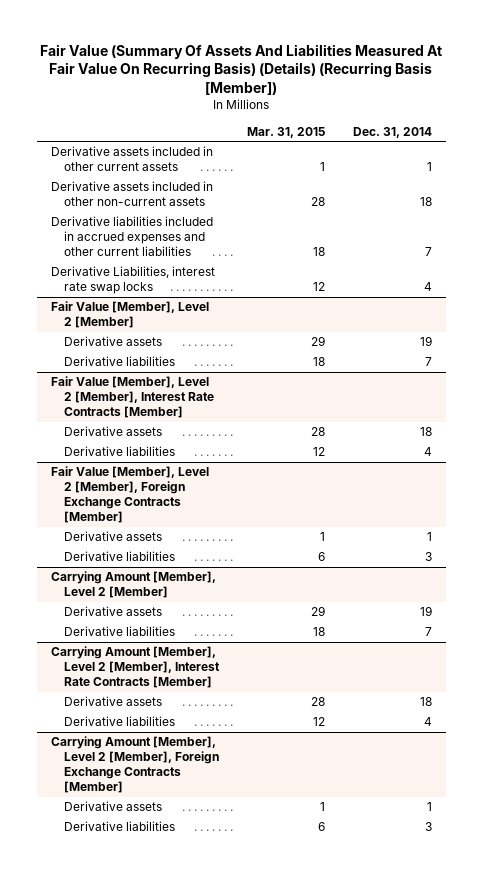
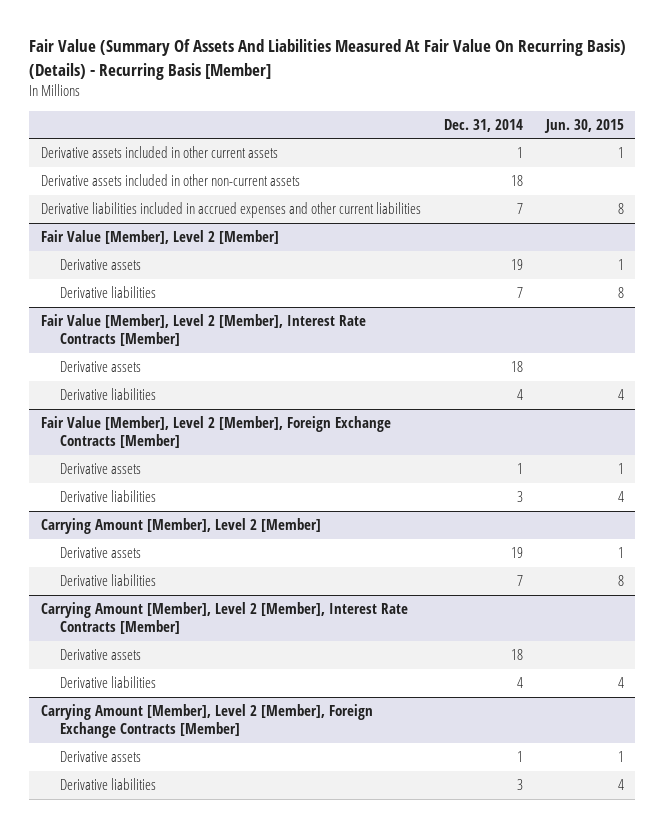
- Fair Value (Summary Of Assets And Liabilities Measured At Fair Value On Recurring Basis) (Details) (Recurring Basis [Member])
+ Fair Value (Summary Of Assets And Liabilities Measured At Fair Value On Recurring Basis) (Details) - Recurring Basis [Member]
- | Mar. 31, 2015 | Dec. 31, 2014
+ | Dec. 31, 2014 | Jun. 30, 2015
- Derivative Liabilities, interest rate swap locks | 12 | 4

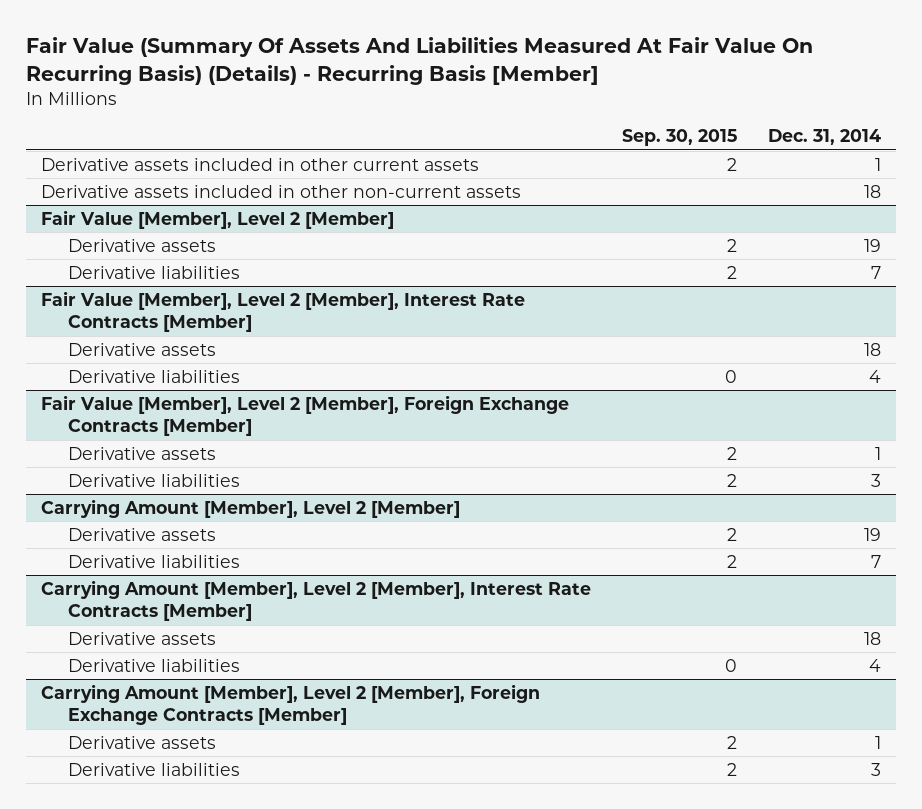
- | Dec. 31, 2014 | Jun. 30, 2015
+ | Sep. 30, 2015 | Dec. 31, 2014
- Derivative liabilities included in accrued expenses and other current liabilities | 7 | 8

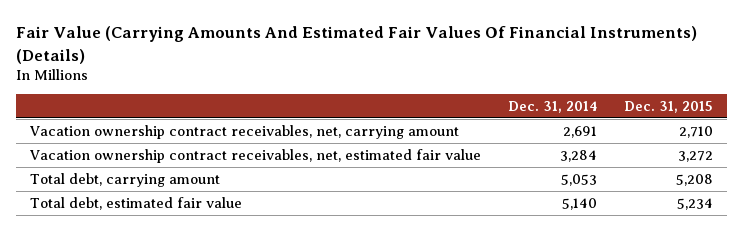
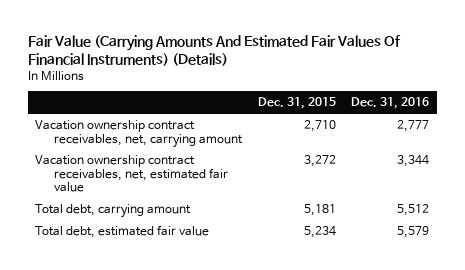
- | Dec. 31, 2014 | Dec. 31, 2015
+ | Dec. 31, 2015 | Dec. 31, 2016
- Total debt, carrying amount | 5,053 | 5,208
+ Total debt, carrying amount | 5,181 | 5,512

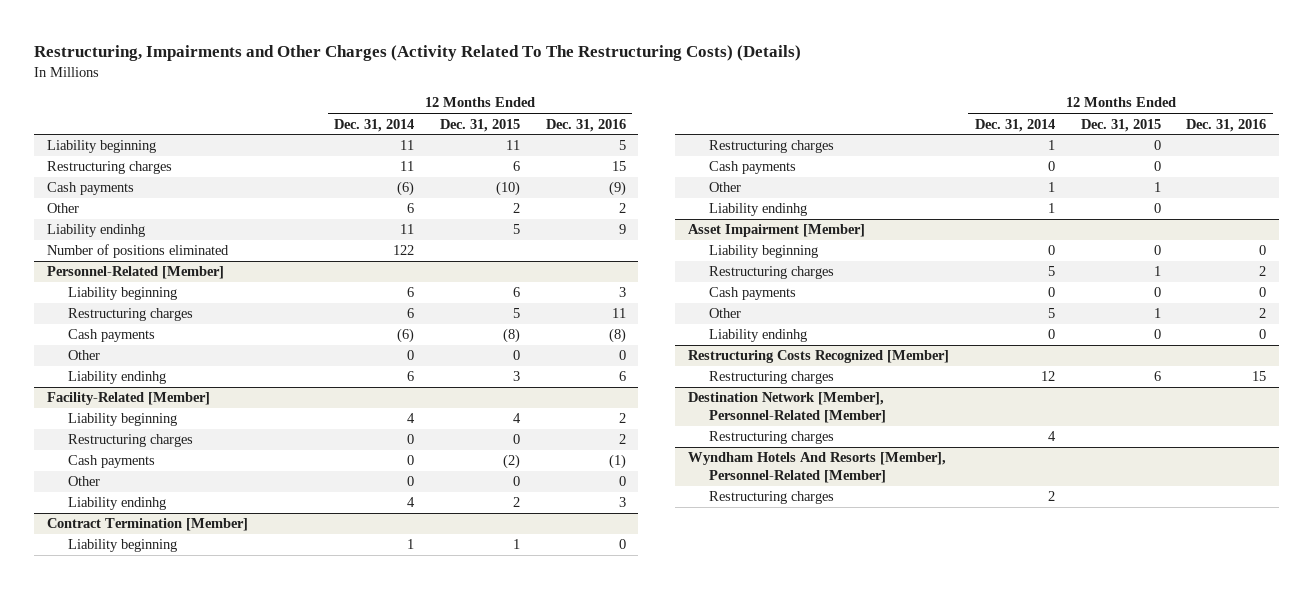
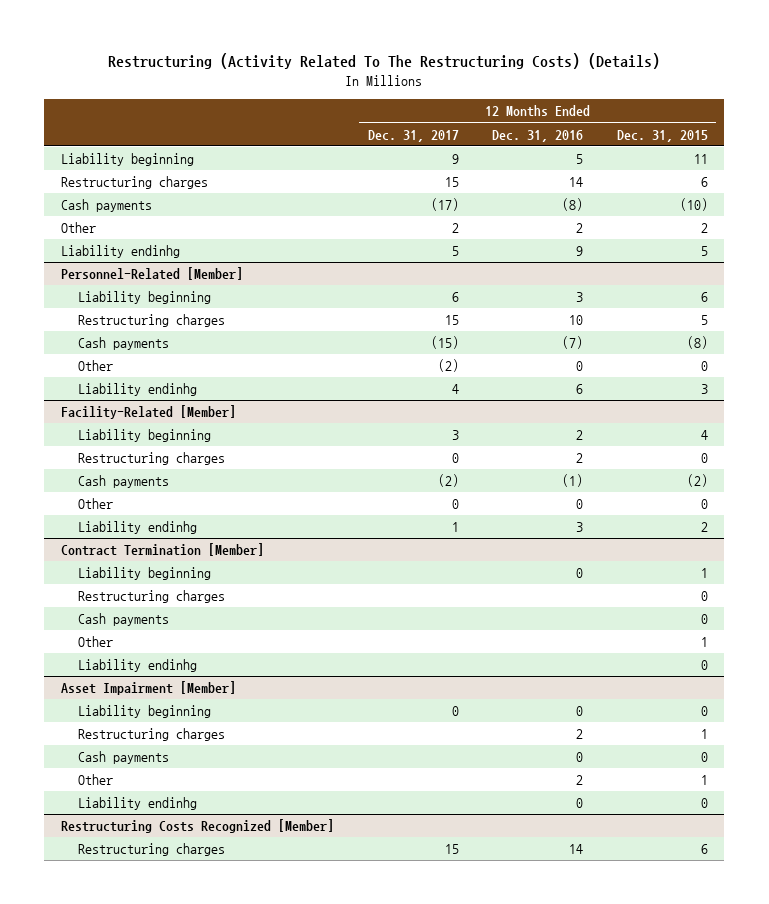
- Restructuring, Impairments and Other Charges (Activity Related To The Restructuring Costs) (Details)
+ Restructuring (Activity Related To The Restructuring Costs) (Details)
- | 12 Months Ended Dec. 31, 2014 | 12 Months Ended Dec. 31, 2015 | 12 Months Ended Dec. 31, 2016
+ | 12 Months Ended Dec. 31, 2017 | 12 Months Ended Dec. 31, 2016 | 12 Months Ended Dec. 31, 2015
- Restructuring charges | 11 | 6 | 15
- Cash payments | (6) | (10) | (9)
+ Restructuring charges | 15 | 14 | 6
+ Cash payments | (17) | (8) | (10)
- Number of positions eliminated | 122 | |
@ Personnel-Related [Member]
- Restructuring charges | 6 | 5 | 11
- Cash payments | (6) | (8) | (8)
+ Restructuring charges | 15 | 10 | 5
+ Cash payments | (15) | (7) | (8)
@ Restructuring Costs Recognized [Member]
- Restructuring charges | 12 | 6 | 15
- Destination Network [Member], Personnel-Related [Member]
- Restructuring charges | 4 | |
- Wyndham Hotels And Resorts [Member], Personnel-Related [Member]
- Restructuring charges | 2 | |
@ Restructuring Costs Recognized [Member]
+ Restructuring charges | 15 | 14 | 6

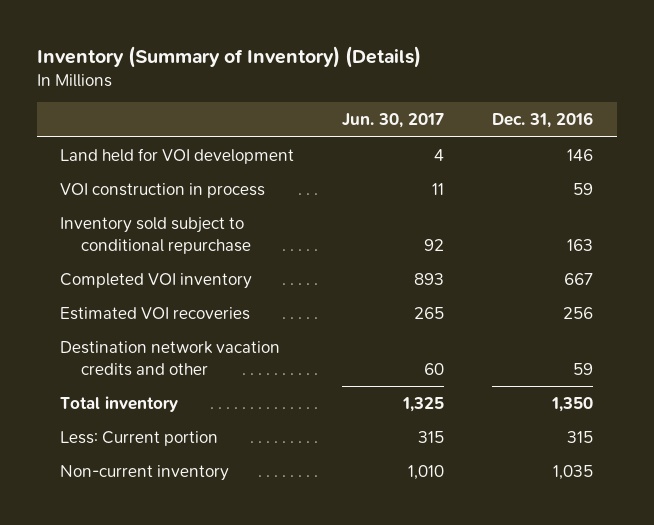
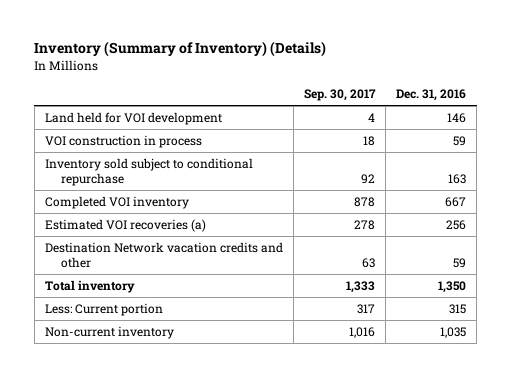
- | Jun. 30, 2017 | Dec. 31, 2016
+ | Sep. 30, 2017 | Dec. 31, 2016
- Estimated VOI recoveries | 265 | 256
- Destination network vacation credits and other | 60 | 59
+ Estimated VOI recoveries (a) | 278 | 256
+ Destination Network vacation credits and other | 63 | 59

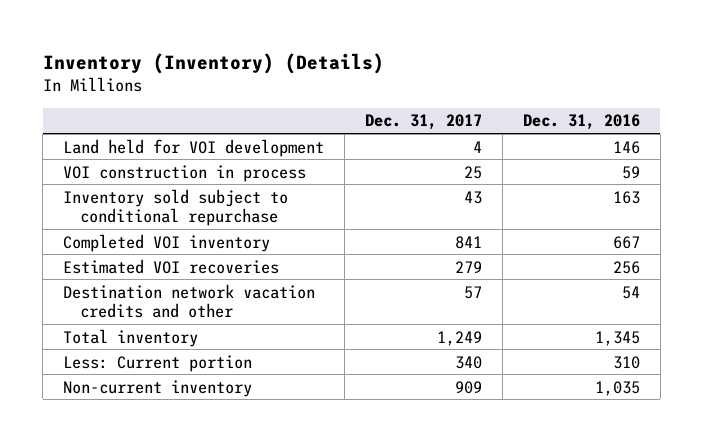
- Inventory (Summary of Inventory) (Details)
+ Inventory (Inventory) (Details)
- | Sep. 30, 2017 | Dec. 31, 2016
+ | Dec. 31, 2017 | Dec. 31, 2016
- Estimated VOI recoveries (a) | 278 | 256
- Destination Network vacation credits and other | 63 | 59
- Total inventory | 1,333 | 1,350
- Less: Current portion | 317 | 315
+ Estimated VOI recoveries | 279 | 256
+ Destination network vacation credits and other | 57 | 54
+ Total inventory | 1,249 | 1,345
+ Less: Current portion | 340 | 310

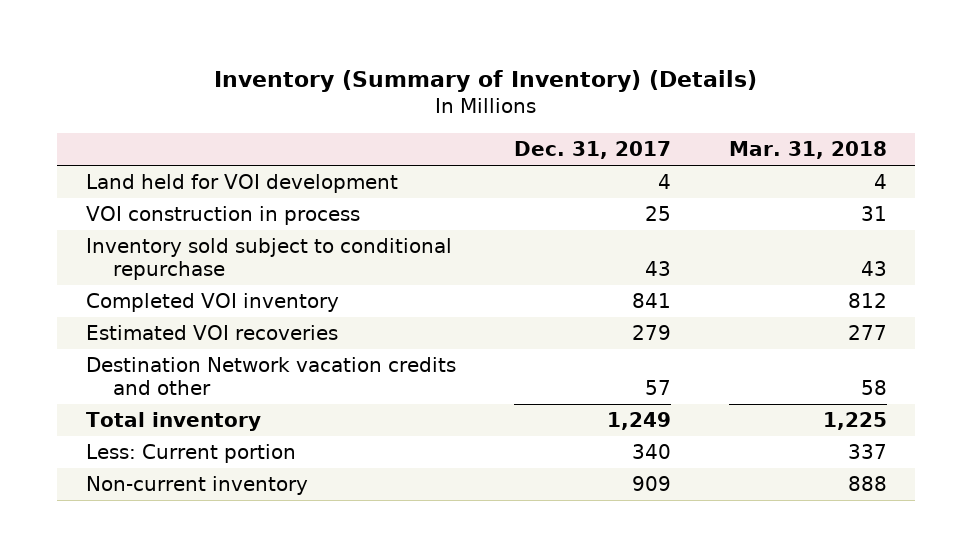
- Inventory (Inventory) (Details)
+ Inventory (Summary of Inventory) (Details)
- | Dec. 31, 2017 | Dec. 31, 2016
+ | Dec. 31, 2017 | Mar. 31, 2018
- Destination network vacation credits and other | 57 | 54
+ Destination Network vacation credits and other | 57 | 58

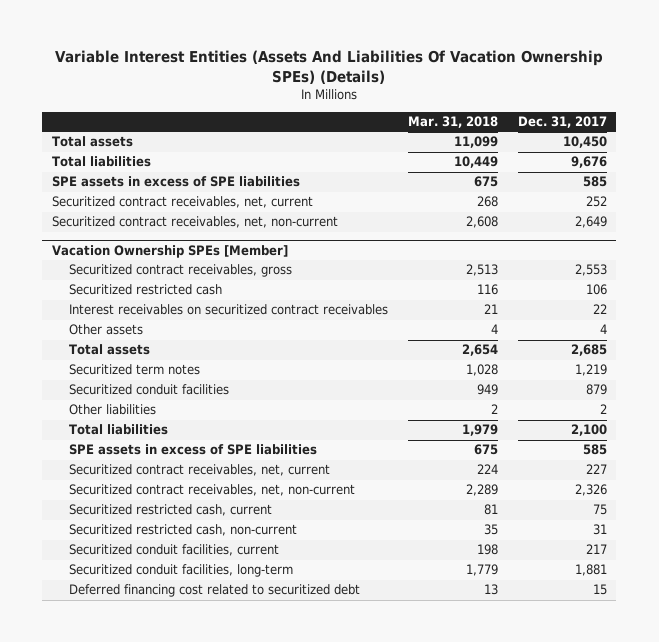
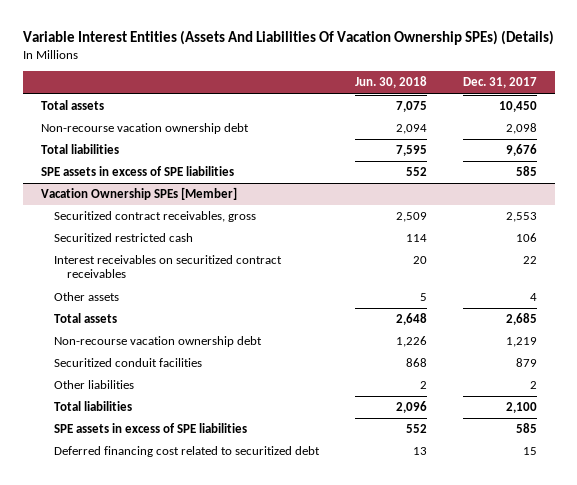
- | Mar. 31, 2018 | Dec. 31, 2017
+ | Jun. 30, 2018 | Dec. 31, 2017
+ Non-recourse vacation ownership debt | 2,094 | 2,098
- Securitized contract receivables, net, current | 268 | 252
- Securitized contract receivables, net, non-current | 2,608 | 2,649
@ Vacation Ownership SPEs [Member]
- Securitized term notes | 1,028 | 1,219
+ Non-recourse vacation ownership debt | 1,226 | 1,219
- Securitized contract receivables, net, current | 224 | 227
- Securitized contract receivables, net, non-current | 2,289 | 2,326
- Securitized restricted cash, current | 81 | 75
- Securitized restricted cash, non-current | 35 | 31
- Securitized conduit facilities, current | 198 | 217
- Securitized conduit facilities, long-term | 1,779 | 1,881

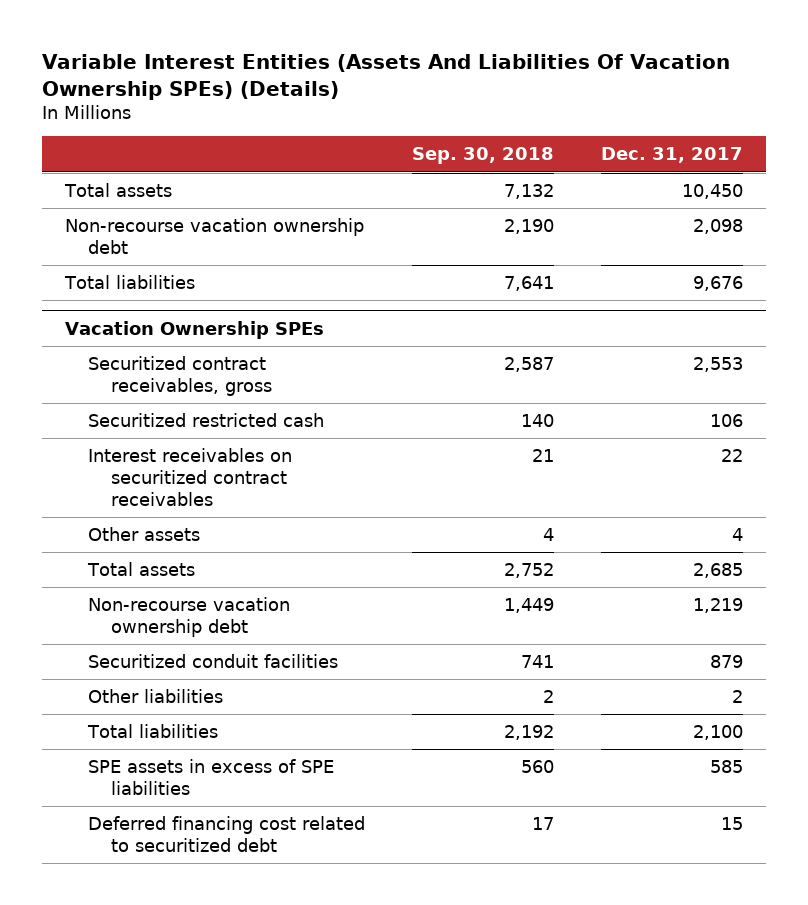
- | Jun. 30, 2018 | Dec. 31, 2017
+ | Sep. 30, 2018 | Dec. 31, 2017
- SPE assets in excess of SPE liabilities | 552 | 585
- Vacation Ownership SPEs [Member]
+ Vacation Ownership SPEs

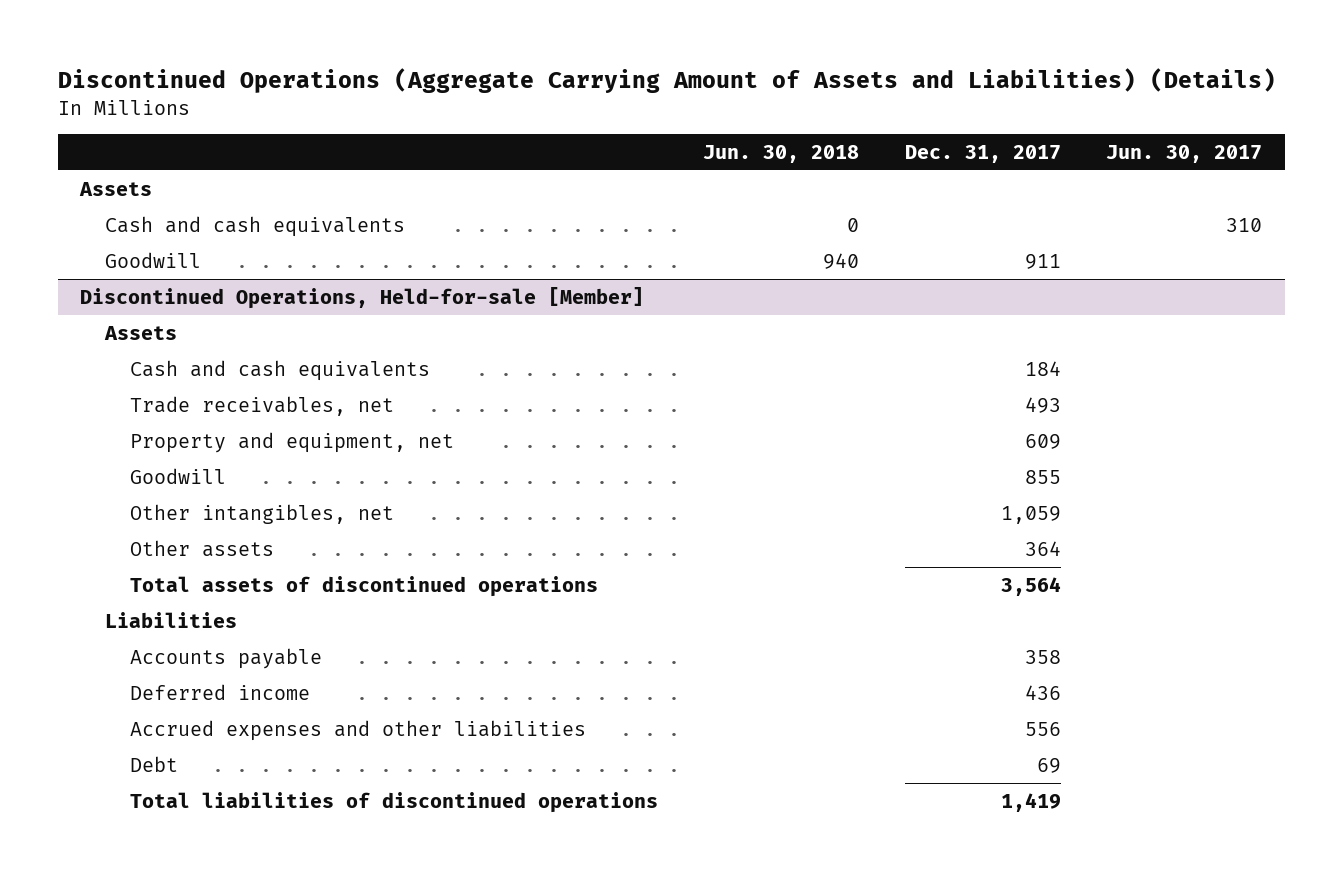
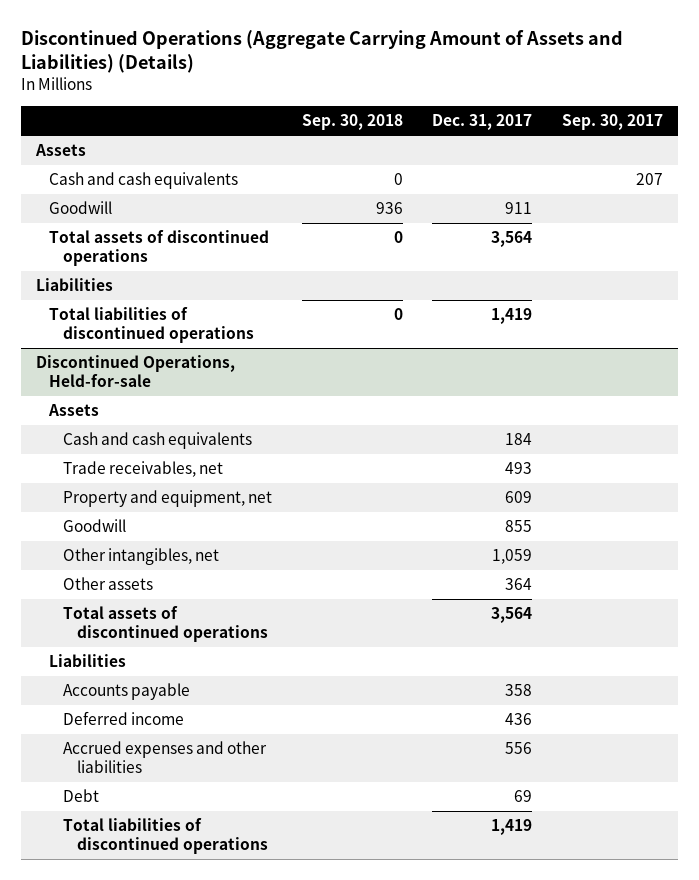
- | Jun. 30, 2018 | Dec. 31, 2017 | Jun. 30, 2017
+ | Sep. 30, 2018 | Dec. 31, 2017 | Sep. 30, 2017
- Discontinued Operations, Held-for-sale [Member]
+ Total assets of discontinued operations | 0 | 3,564 |
+ Liabilities
+ Total liabilities of discontinued operations | 0 | 1,419 |
+ Discontinued Operations, Held-for-sale

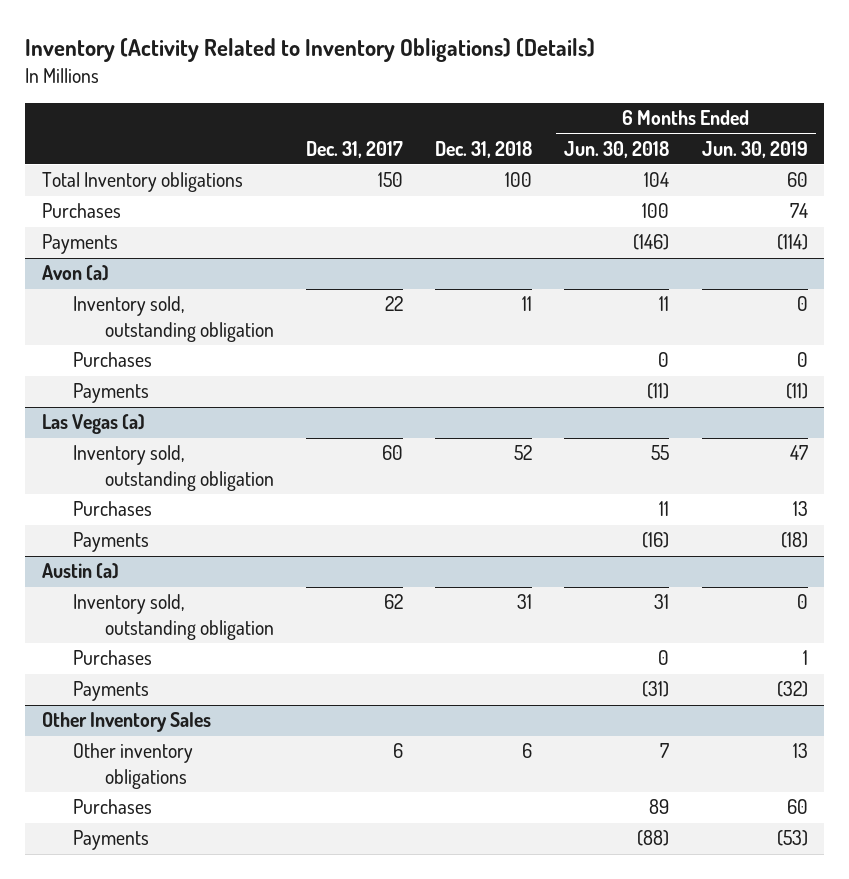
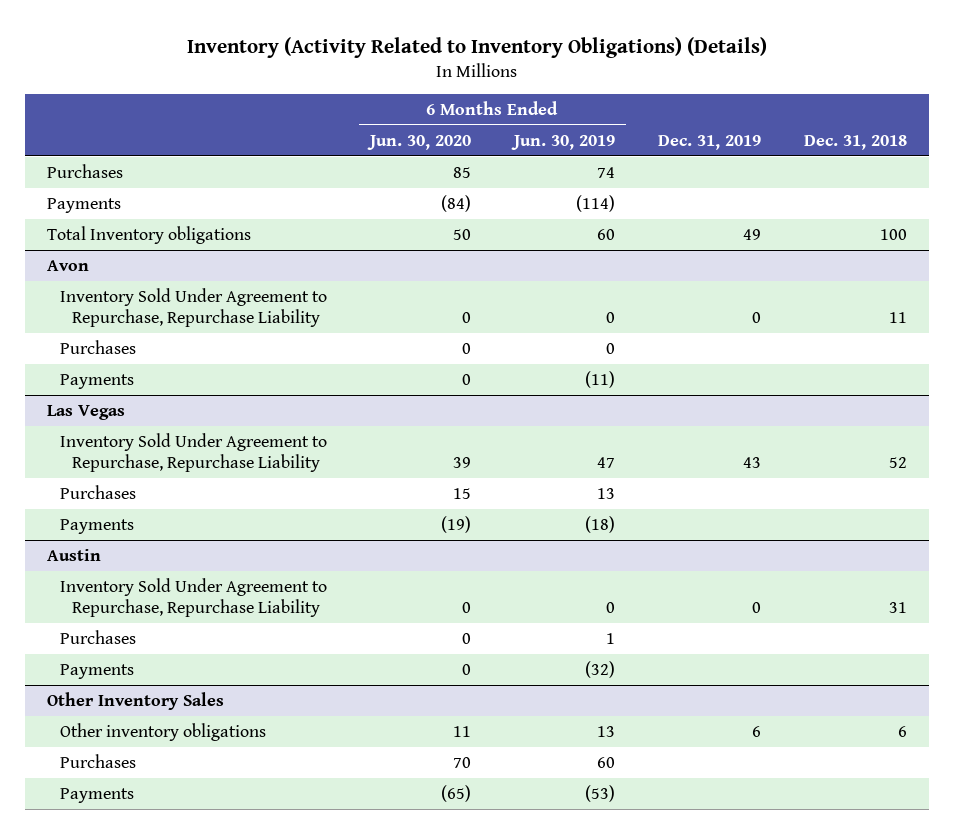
- | Dec. 31, 2017 | Dec. 31, 2018 | 6 Months Ended Jun. 30, 2018 | 6 Months Ended Jun. 30, 2019
+ | 6 Months Ended Jun. 30, 2020 | 6 Months Ended Jun. 30, 2019 | Dec. 31, 2019 | Dec. 31, 2018
- Avon (a)
- Inventory sold, outstanding obligation | 22 | 11 | 11 | 0
moved down: Total Inventory obligations | 50 | 60 | 49 | 100
+ Avon
+ Inventory Sold Under Agreement to Repurchase, Repurchase Liability | 0 | 0 | 0 | 11
- Las Vegas (a)
- Inventory sold, outstanding obligation | 60 | 52 | 55 | 47
+ Las Vegas
+ Inventory Sold Under Agreement to Repurchase, Repurchase Liability | 39 | 47 | 43 | 52
- Austin (a)
- Inventory sold, outstanding obligation | 62 | 31 | 31 | 0
+ Austin
+ Inventory Sold Under Agreement to Repurchase, Repurchase Liability | 0 | 0 | 0 | 31

